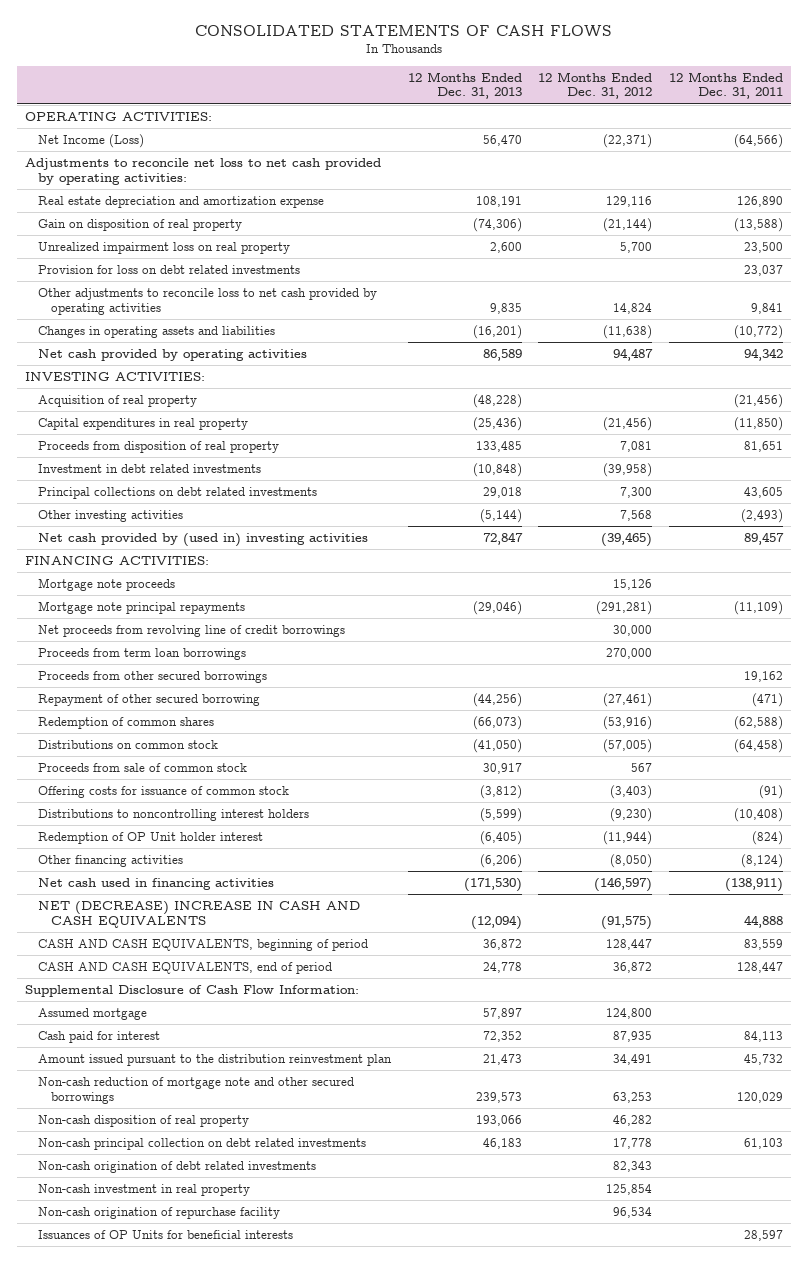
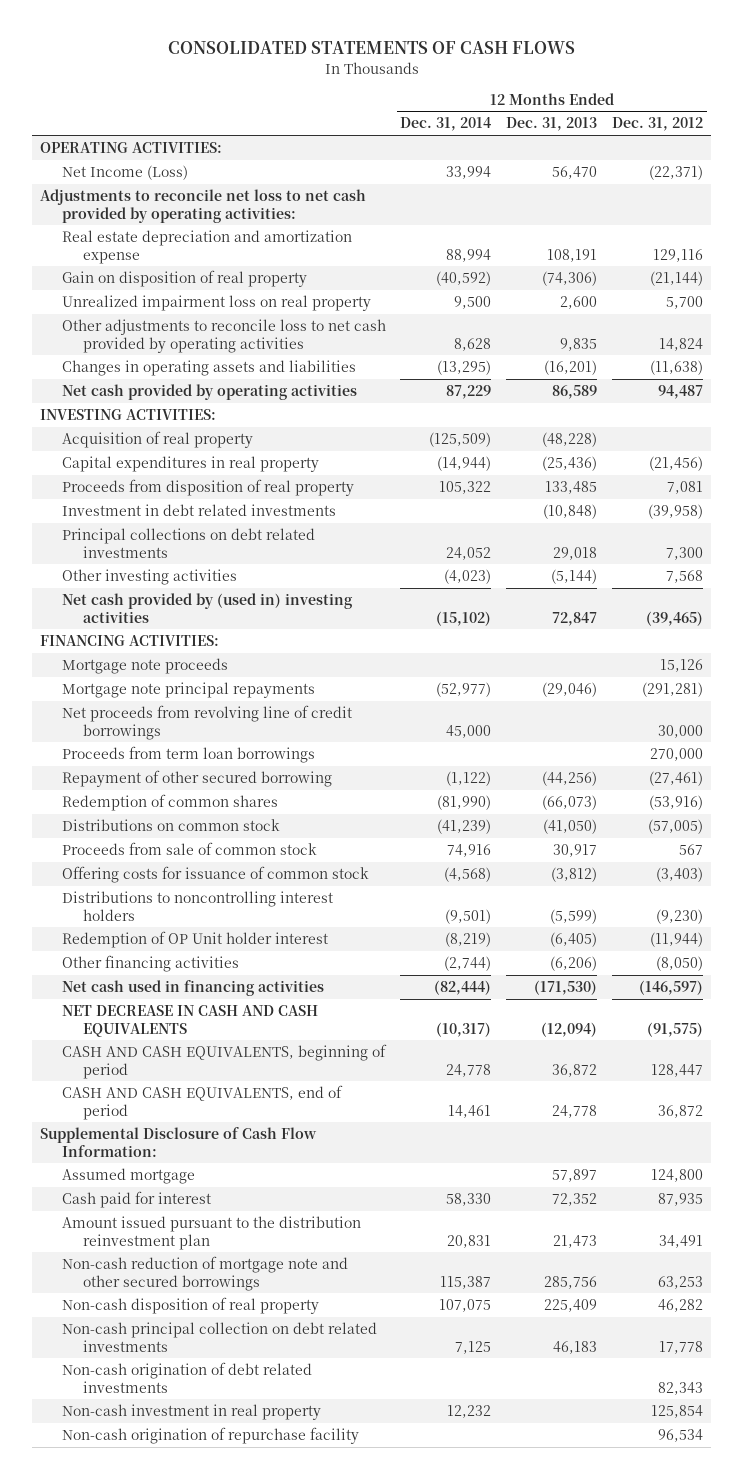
- | 12 Months Ended Dec. 31, 2013 | 12 Months Ended Dec. 31, 2012 | 12 Months Ended Dec. 31, 2011
+ | 12 Months Ended Dec. 31, 2014 | 12 Months Ended Dec. 31, 2013 | 12 Months Ended Dec. 31, 2012
- Provision for loss on debt related investments | | | 23,037
- Proceeds from other secured borrowings | | | 19,162
- NET (DECREASE) INCREASE IN CASH AND CASH EQUIVALENTS | (12,094) | (91,575) | 44,888
+ NET DECREASE IN CASH AND CASH EQUIVALENTS | (10,317) | (12,094) | (91,575)
- Non-cash reduction of mortgage note and other secured borrowings | 239,573 | 63,253 | 120,029
- Non-cash disposition of real property | 193,066 | 46,282 |
+ Non-cash reduction of mortgage note and other secured borrowings | 115,387 | 285,756 | 63,253
+ Non-cash disposition of real property | 107,075 | 225,409 | 46,282
- Issuances of OP Units for beneficial interests | | | 28,597

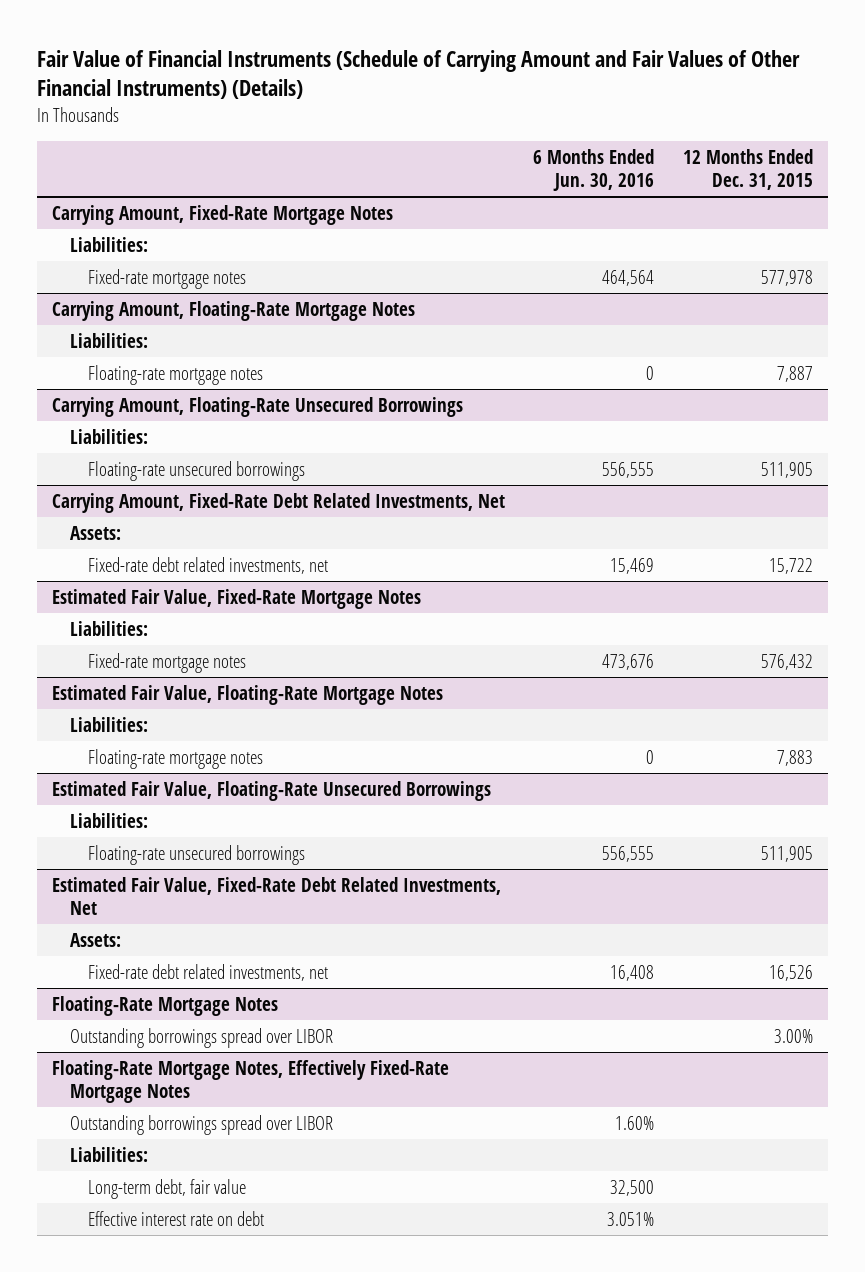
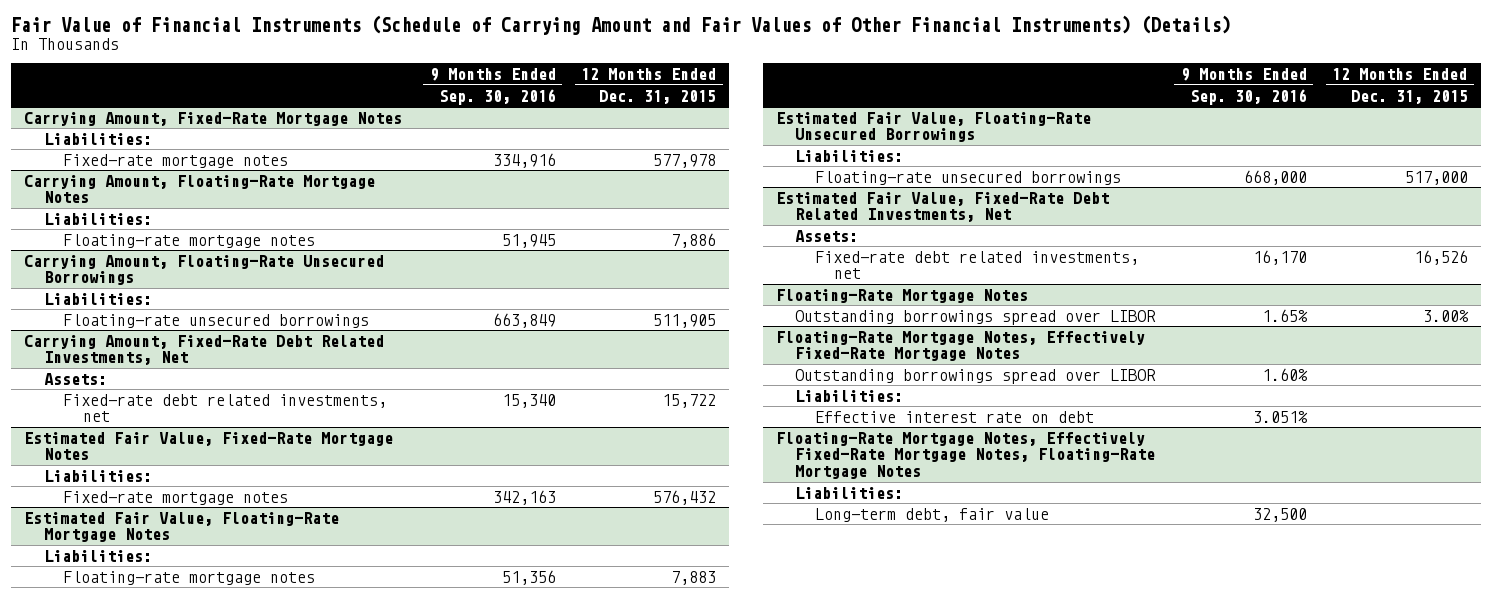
- | 6 Months Ended Jun. 30, 2016 | 12 Months Ended Dec. 31, 2015
+ | 9 Months Ended Sep. 30, 2016 | 12 Months Ended Dec. 31, 2015
@ Carrying Amount, Floating-Rate Mortgage Notes
- Floating-rate mortgage notes | 0 | 7,887
+ Floating-rate mortgage notes | 51,945 | 7,886
@ Estimated Fair Value, Floating-Rate Unsecured Borrowings
- Floating-rate unsecured borrowings | 556,555 | 511,905
+ Floating-rate unsecured borrowings | 668,000 | 517,000
@ Floating-Rate Mortgage Notes, Effectively Fixed-Rate Mortgage Notes
- Long-term debt, fair value | 32,500 |
+ Floating-Rate Mortgage Notes, Effectively Fixed-Rate Mortgage Notes, Floating-Rate Mortgage Notes
+ Liabilities:
+ Long-term debt, fair value | 32,500 |

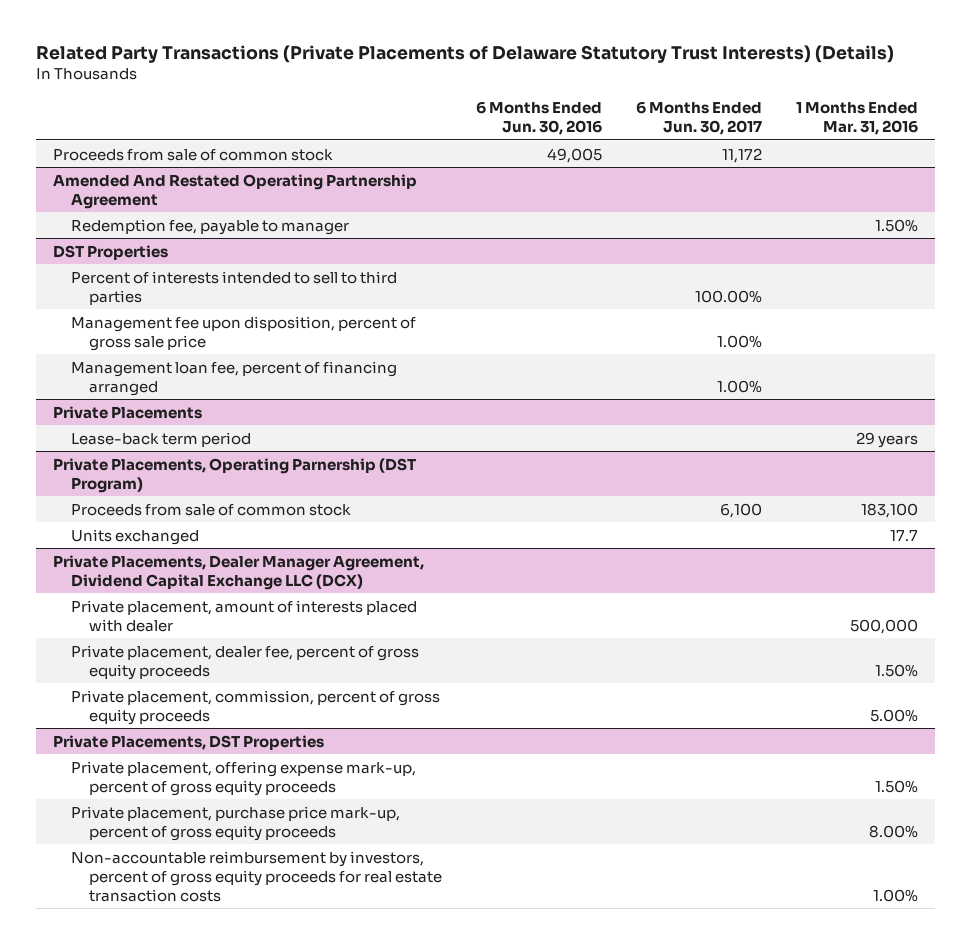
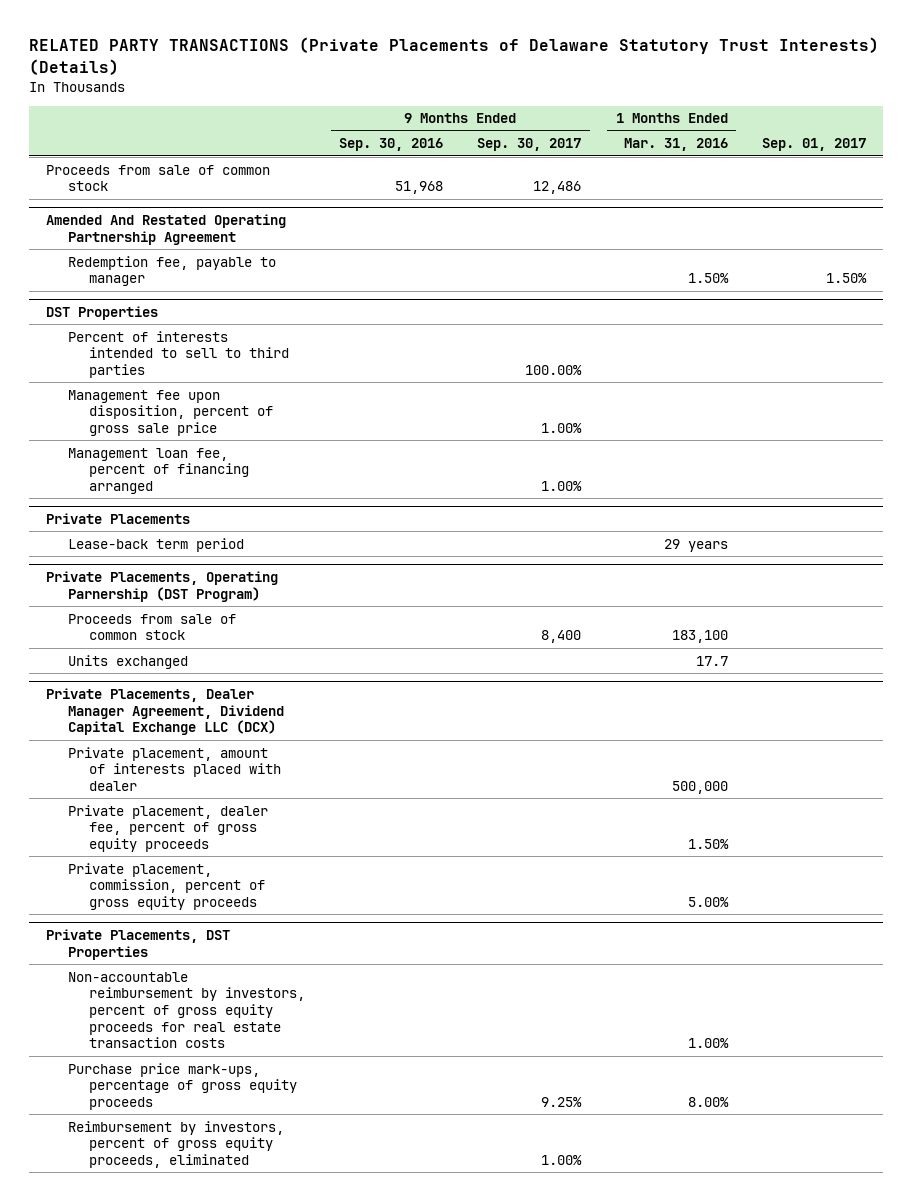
- Related Party Transactions (Private Placements of Delaware Statutory Trust Interests) (Details)
+ RELATED PARTY TRANSACTIONS (Private Placements of Delaware Statutory Trust Interests) (Details)
- | 6 Months Ended Jun. 30, 2016 | 6 Months Ended Jun. 30, 2017 | 1 Months Ended Mar. 31, 2016
+ | 9 Months Ended Sep. 30, 2016 | 9 Months Ended Sep. 30, 2017 | 1 Months Ended Mar. 31, 2016 | Sep. 01, 2017
@ Private Placements, DST Properties
- Private placement, offering expense mark-up, percent of gross equity proceeds | | | 1.50%
- Private placement, purchase price mark-up, percent of gross equity proceeds | | | 8.00%
+ Purchase price mark-ups, percentage of gross equity proceeds | | 9.25% | 8.00% |
+ Reimbursement by investors, percent of gross equity proceeds, eliminated | | 1.00% | |

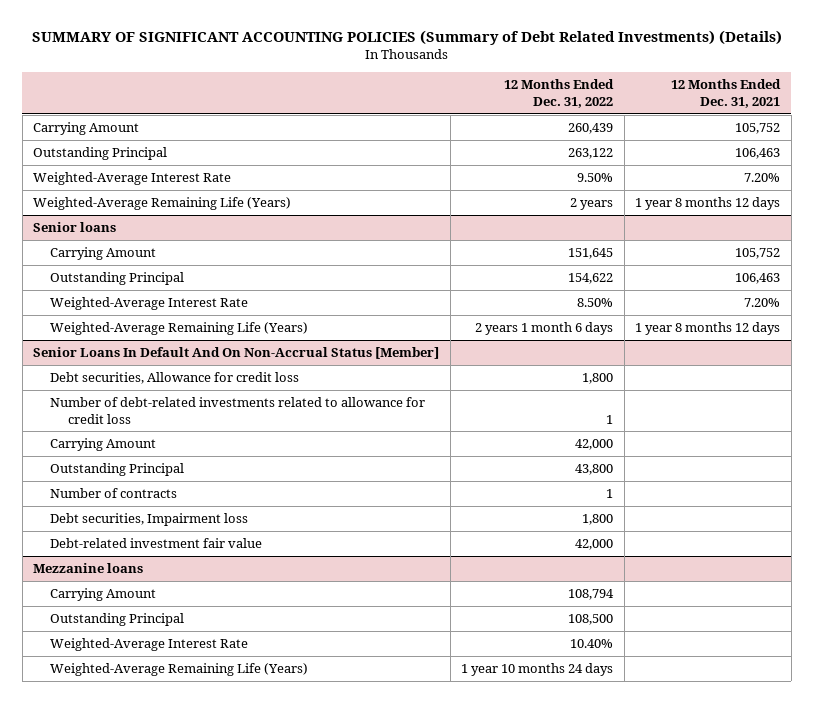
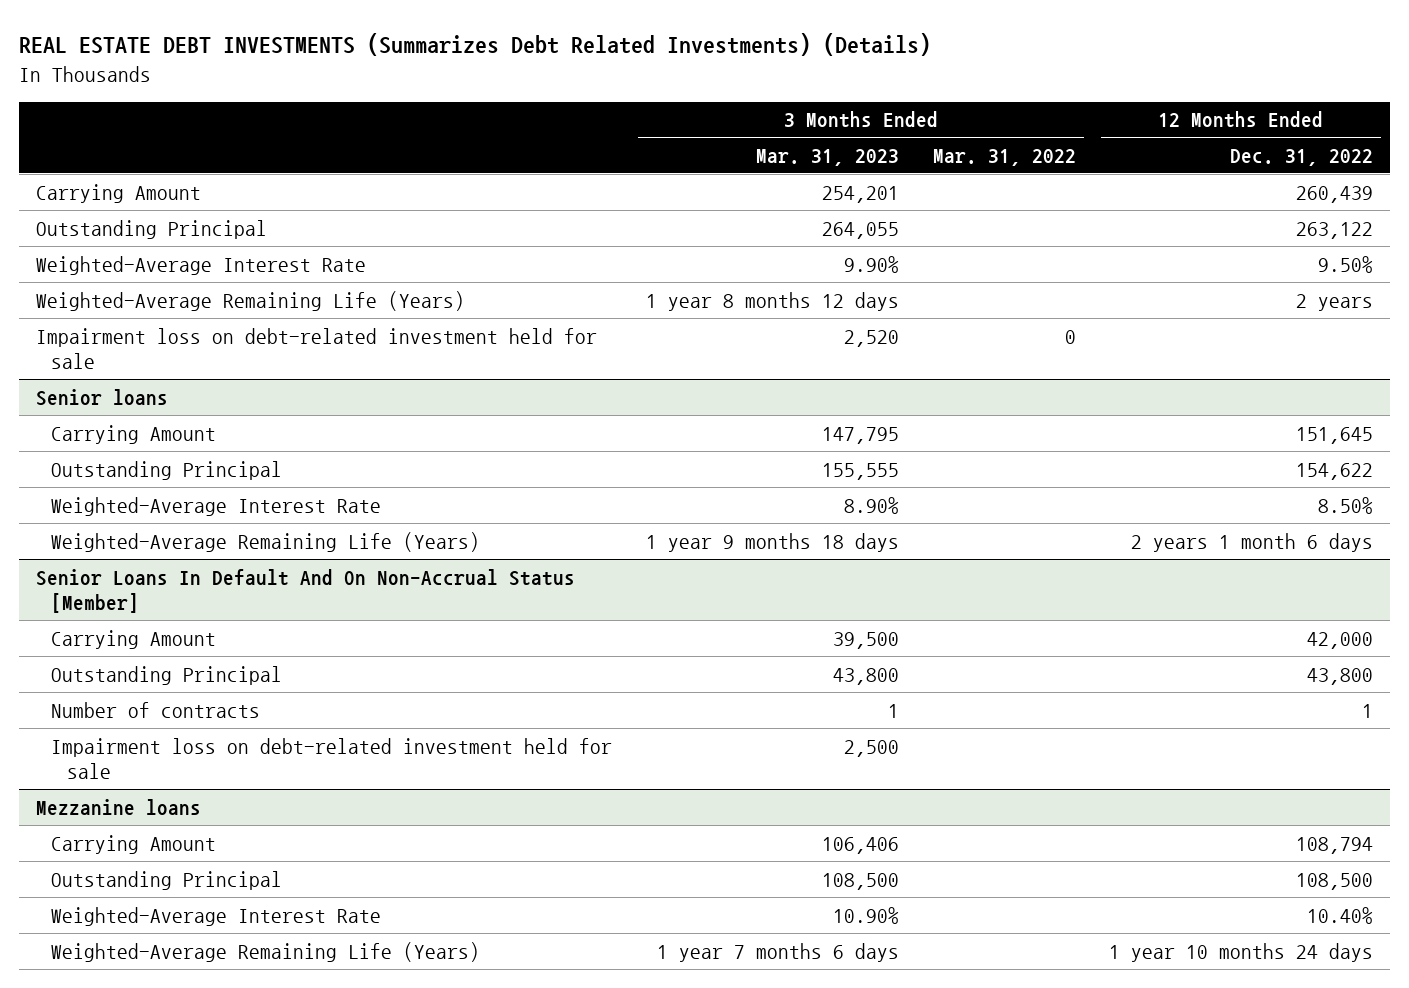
- SUMMARY OF SIGNIFICANT ACCOUNTING POLICIES (Summary of Debt Related Investments) (Details)
+ REAL ESTATE DEBT INVESTMENTS (Summarizes Debt Related Investments) (Details)
- | 12 Months Ended Dec. 31, 2022 | 12 Months Ended Dec. 31, 2021
+ | 3 Months Ended Mar. 31, 2023 | 3 Months Ended Mar. 31, 2022 | 12 Months Ended Dec. 31, 2022
+ Impairment loss on debt-related investment held for sale | 2,520 | 0 |
@ Senior Loans In Default And On Non-Accrual Status [Member]
- Debt securities, Allowance for credit loss | 1,800 |
- Number of debt-related investments related to allowance for credit loss | 1 |
- Debt securities, Impairment loss | 1,800 |
- Debt-related investment fair value | 42,000 |
+ Impairment loss on debt-related investment held for sale | 2,500 | |

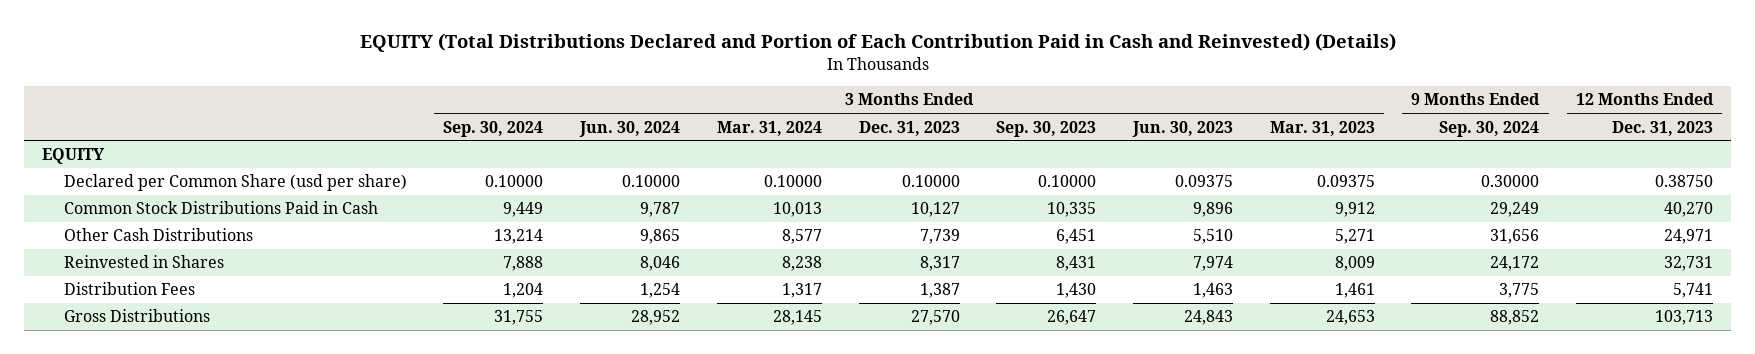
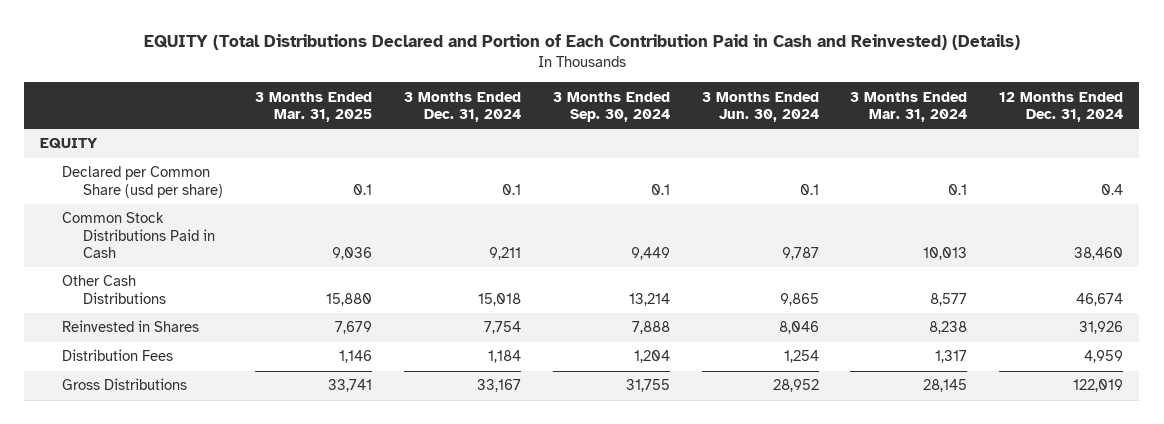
- | 3 Months Ended Sep. 30, 2024 | 3 Months Ended Jun. 30, 2024 | 3 Months Ended Mar. 31, 2024 | 3 Months Ended Dec. 31, 2023 | 3 Months Ended Sep. 30, 2023 | 3 Months Ended Jun. 30, 2023 | 3 Months Ended Mar. 31, 2023 | 9 Months Ended Sep. 30, 2024 | 12 Months Ended Dec. 31, 2023
+ | 3 Months Ended Mar. 31, 2025 | 3 Months Ended Dec. 31, 2024 | 3 Months Ended Sep. 30, 2024 | 3 Months Ended Jun. 30, 2024 | 3 Months Ended Mar. 31, 2024 | 12 Months Ended Dec. 31, 2024
- Declared per Common Share (usd per share) | 0.10000 | 0.10000 | 0.10000 | 0.10000 | 0.10000 | 0.09375 | 0.09375 | 0.30000 | 0.38750
+ Declared per Common Share (usd per share) | 0.1 | 0.1 | 0.1 | 0.1 | 0.1 | 0.4

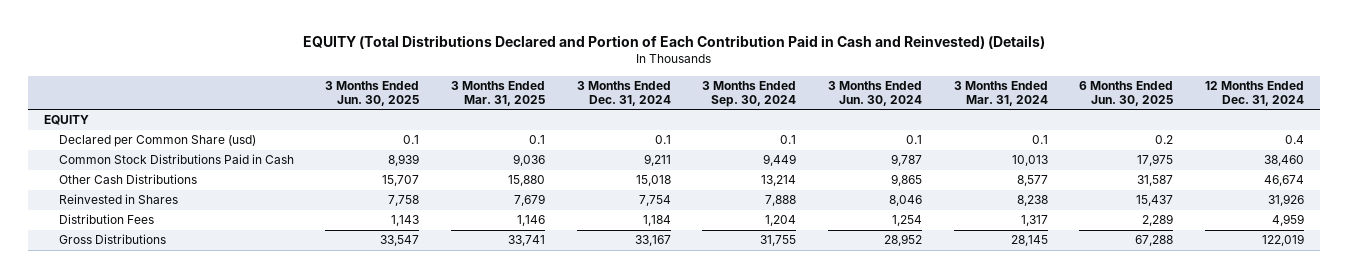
- | 3 Months Ended Mar. 31, 2025 | 3 Months Ended Dec. 31, 2024 | 3 Months Ended Sep. 30, 2024 | 3 Months Ended Jun. 30, 2024 | 3 Months Ended Mar. 31, 2024 | 12 Months Ended Dec. 31, 2024
+ | 3 Months Ended Jun. 30, 2025 | 3 Months Ended Mar. 31, 2025 | 3 Months Ended Dec. 31, 2024 | 3 Months Ended Sep. 30, 2024 | 3 Months Ended Jun. 30, 2024 | 3 Months Ended Mar. 31, 2024 | 6 Months Ended Jun. 30, 2025 | 12 Months Ended Dec. 31, 2024
- Declared per Common Share (usd per share) | 0.1 | 0.1 | 0.1 | 0.1 | 0.1 | 0.4
+ Declared per Common Share (usd) | 0.1 | 0.1 | 0.1 | 0.1 | 0.1 | 0.1 | 0.2 | 0.4

